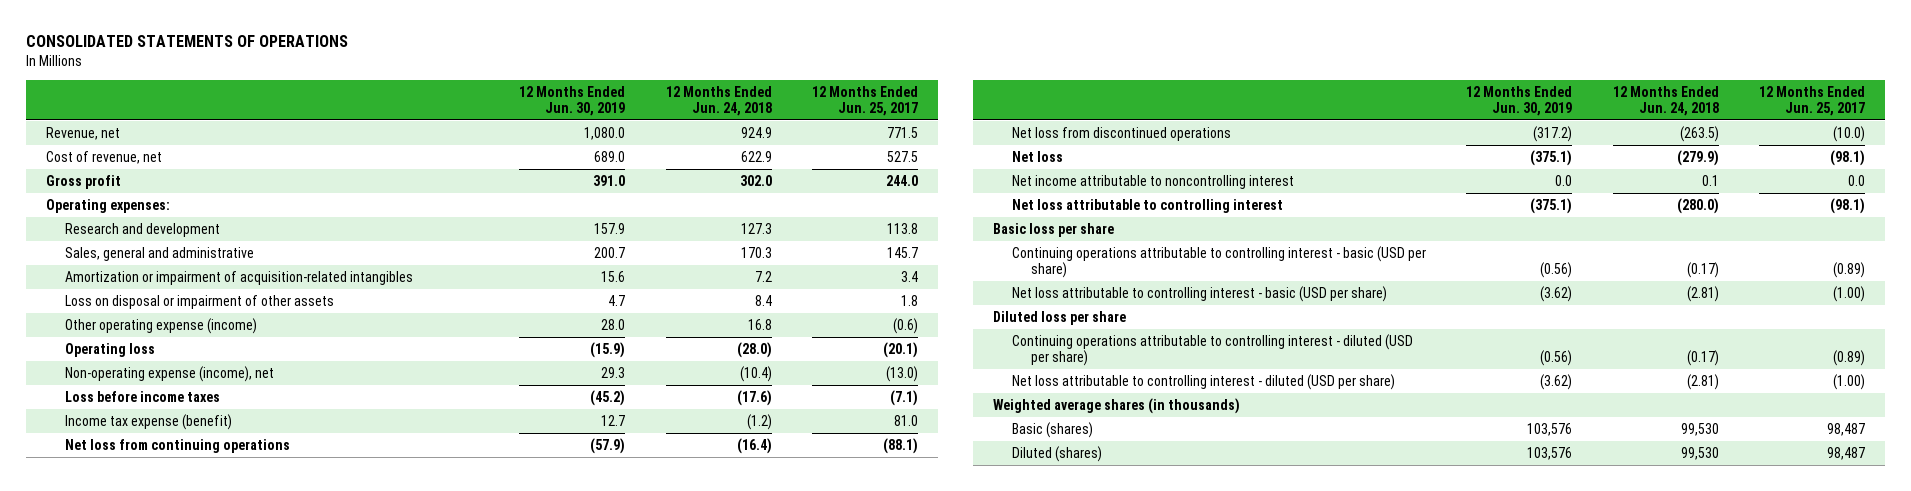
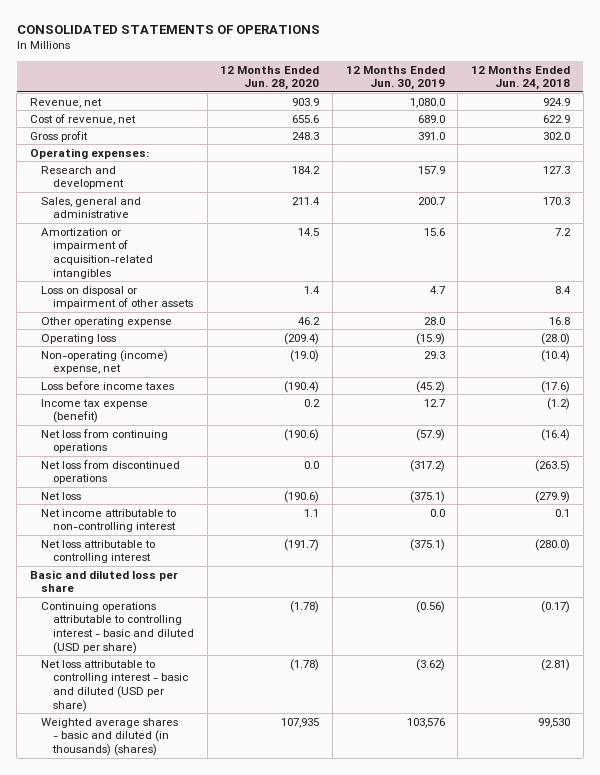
- | 12 Months Ended Jun. 30, 2019 | 12 Months Ended Jun. 24, 2018 | 12 Months Ended Jun. 25, 2017
+ | 12 Months Ended Jun. 28, 2020 | 12 Months Ended Jun. 30, 2019 | 12 Months Ended Jun. 24, 2018
- Other operating expense (income) | 28.0 | 16.8 | (0.6)
+ Other operating expense | 46.2 | 28.0 | 16.8
- Non-operating expense (income), net | 29.3 | (10.4) | (13.0)
+ Non-operating (income) expense, net | (19.0) | 29.3 | (10.4)
- Net income attributable to noncontrolling interest | 0.0 | 0.1 | 0.0
+ Net income attributable to non-controlling interest | 1.1 | 0.0 | 0.1
- Basic loss per share
- Continuing operations attributable to controlling interest - basic (USD per share) | (0.56) | (0.17) | (0.89)
- Net loss attributable to controlling interest - basic (USD per share) | (3.62) | (2.81) | (1.00)
- Diluted loss per share
- Continuing operations attributable to controlling interest - diluted (USD per share) | (0.56) | (0.17) | (0.89)
- Net loss attributable to controlling interest - diluted (USD per share) | (3.62) | (2.81) | (1.00)
- Weighted average shares (in thousands)
- Basic (shares) | 103,576 | 99,530 | 98,487
- Diluted (shares) | 103,576 | 99,530 | 98,487
+ Basic and diluted loss per share
+ Continuing operations attributable to controlling interest - basic and diluted (USD per share) | (1.78) | (0.56) | (0.17)
+ Net loss attributable to controlling interest - basic and diluted (USD per share) | (1.78) | (3.62) | (2.81)
+ Weighted average shares - basic and diluted (in thousands) (shares) | 107,935 | 103,576 | 99,530

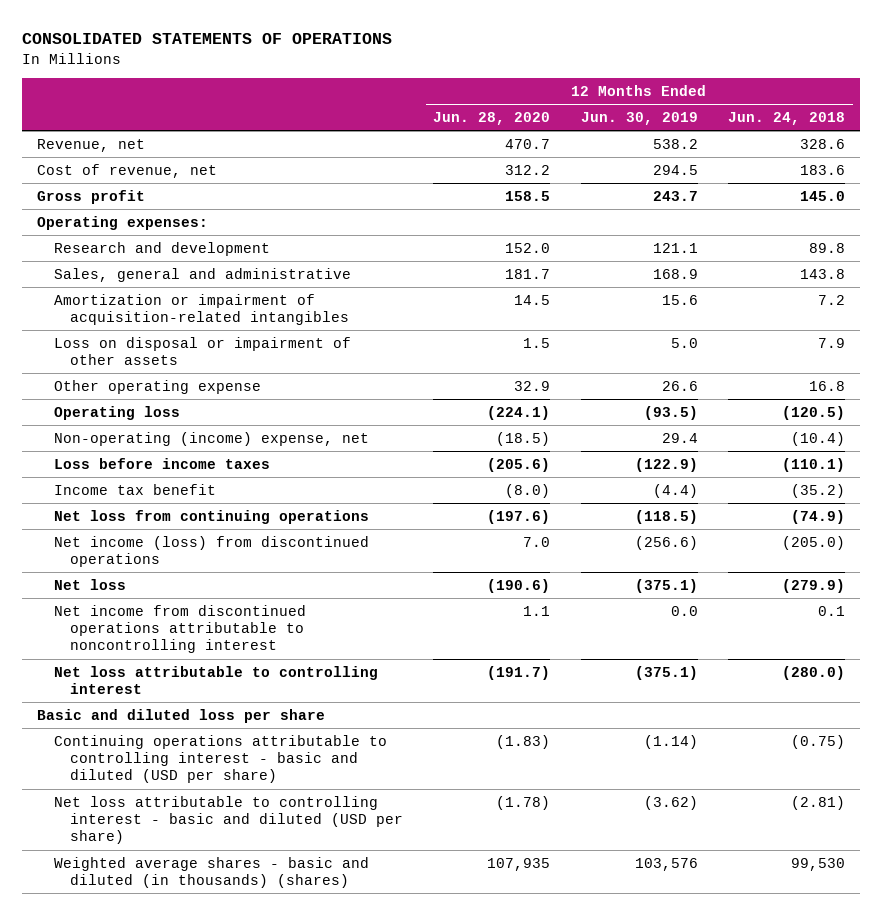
- Revenue, net | 903.9 | 1,080.0 | 924.9
- Cost of revenue, net | 655.6 | 689.0 | 622.9
- Gross profit | 248.3 | 391.0 | 302.0
+ Revenue, net | 470.7 | 538.2 | 328.6
+ Cost of revenue, net | 312.2 | 294.5 | 183.6
+ Gross profit | 158.5 | 243.7 | 145.0
- Research and development | 184.2 | 157.9 | 127.3
- Sales, general and administrative | 211.4 | 200.7 | 170.3
+ Research and development | 152.0 | 121.1 | 89.8
+ Sales, general and administrative | 181.7 | 168.9 | 143.8
- Loss on disposal or impairment of other assets | 1.4 | 4.7 | 8.4
- Other operating expense | 46.2 | 28.0 | 16.8
- Operating loss | (209.4) | (15.9) | (28.0)
- Non-operating (income) expense, net | (19.0) | 29.3 | (10.4)
- Loss before income taxes | (190.4) | (45.2) | (17.6)
- Income tax expense (benefit) | 0.2 | 12.7 | (1.2)
- Net loss from continuing operations | (190.6) | (57.9) | (16.4)
- Net loss from discontinued operations | 0.0 | (317.2) | (263.5)
+ Loss on disposal or impairment of other assets | 1.5 | 5.0 | 7.9
+ Other operating expense | 32.9 | 26.6 | 16.8
+ Operating loss | (224.1) | (93.5) | (120.5)
+ Non-operating (income) expense, net | (18.5) | 29.4 | (10.4)
+ Loss before income taxes | (205.6) | (122.9) | (110.1)
+ Income tax benefit | (8.0) | (4.4) | (35.2)
+ Net loss from continuing operations | (197.6) | (118.5) | (74.9)
+ Net income (loss) from discontinued operations | 7.0 | (256.6) | (205.0)
- Net income attributable to non-controlling interest | 1.1 | 0.0 | 0.1
+ Net income from discontinued operations attributable to noncontrolling interest | 1.1 | 0.0 | 0.1
- Continuing operations attributable to controlling interest - basic and diluted (USD per share) | (1.78) | (0.56) | (0.17)
+ Continuing operations attributable to controlling interest - basic and diluted (USD per share) | (1.83) | (1.14) | (0.75)

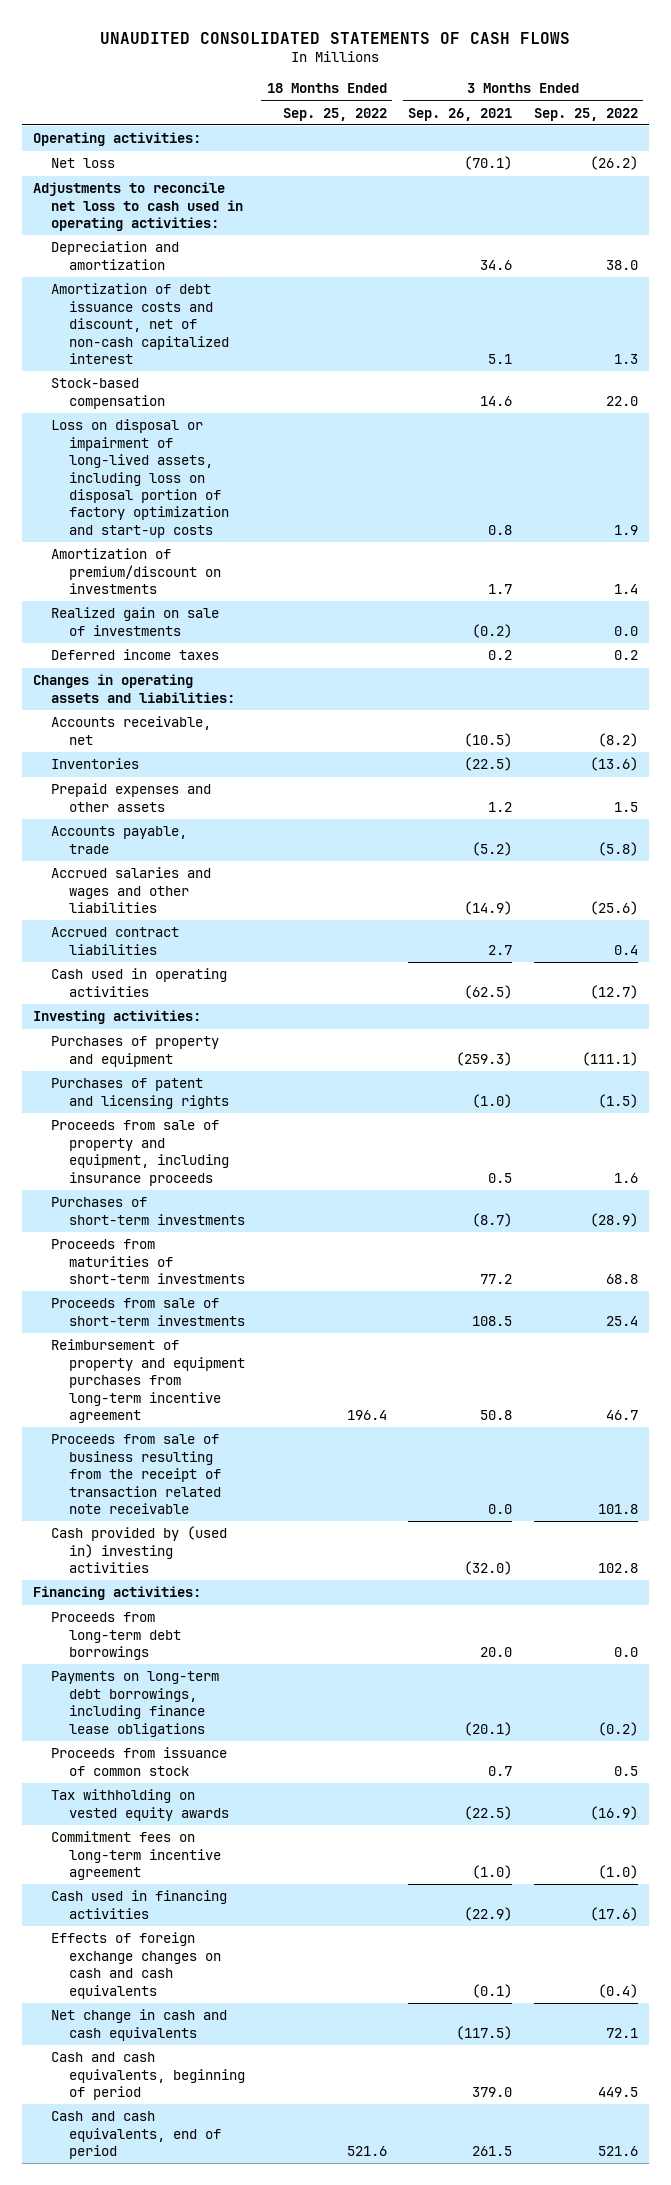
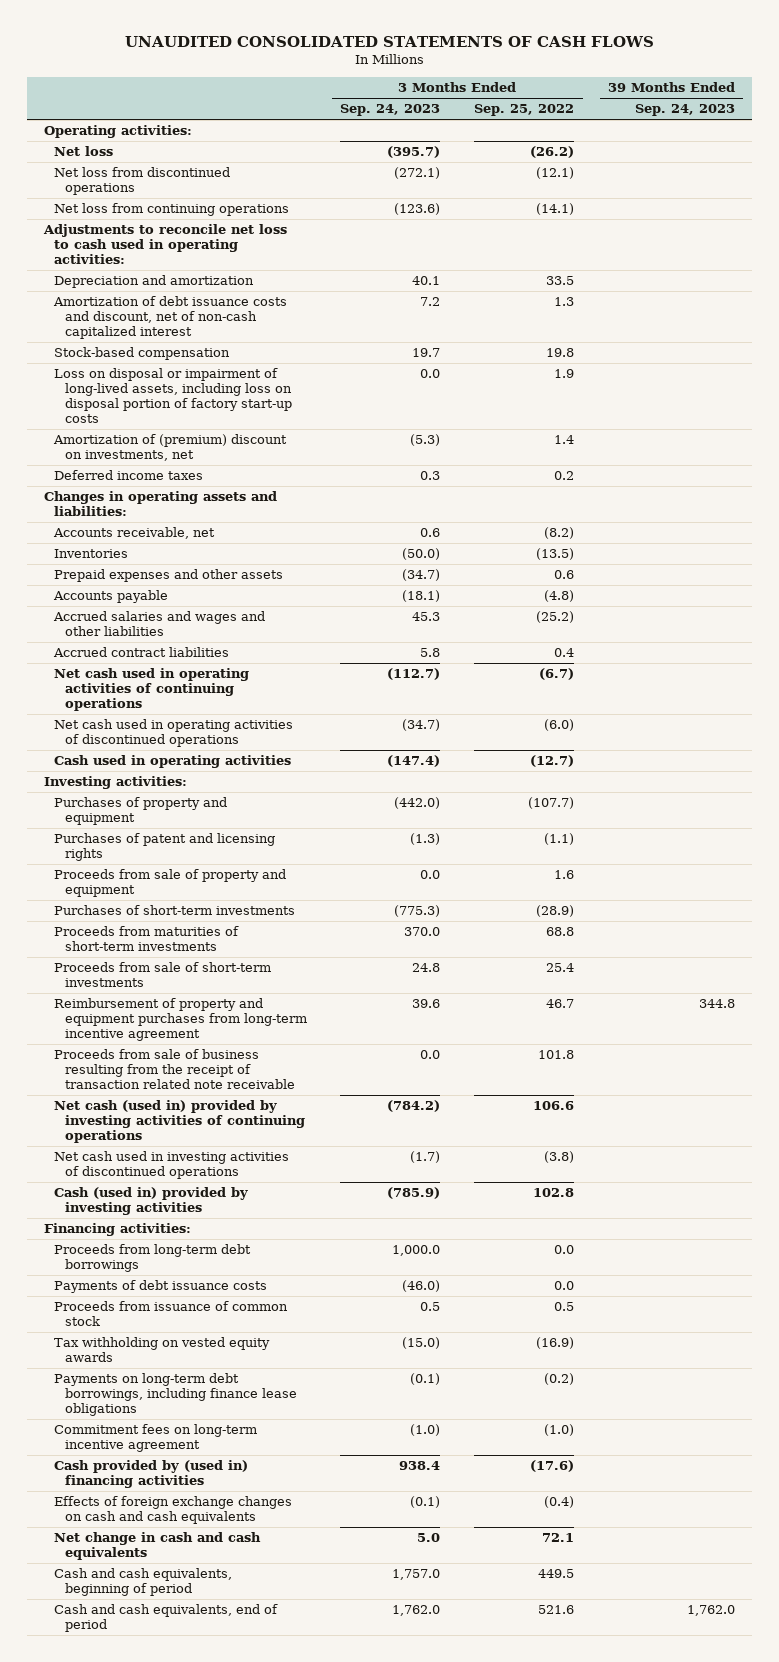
- | 18 Months Ended Sep. 25, 2022 | 3 Months Ended Sep. 26, 2021 | 3 Months Ended Sep. 25, 2022
+ | 3 Months Ended Sep. 24, 2023 | 3 Months Ended Sep. 25, 2022 | 39 Months Ended Sep. 24, 2023
+ Net loss from discontinued operations | (272.1) | (12.1) |
+ Net loss from continuing operations | (123.6) | (14.1) |
- Depreciation and amortization | | 34.6 | 38.0
+ Depreciation and amortization | 40.1 | 33.5 |
- Stock-based compensation | | 14.6 | 22.0
- Loss on disposal or impairment of long-lived assets, including loss on disposal portion of factory optimization and start-up costs | | 0.8 | 1.9
- Amortization of premium/discount on investments | | 1.7 | 1.4
- Realized gain on sale of investments | | (0.2) | 0.0
+ Stock-based compensation | 19.7 | 19.8 |
+ Loss on disposal or impairment of long-lived assets, including loss on disposal portion of factory start-up costs | 0.0 | 1.9 |
+ Amortization of (premium) discount on investments, net | (5.3) | 1.4 |
- Inventories | | (22.5) | (13.6)
- Prepaid expenses and other assets | | 1.2 | 1.5
- Accounts payable, trade | | (5.2) | (5.8)
- Accrued salaries and wages and other liabilities | | (14.9) | (25.6)
+ Inventories | (50.0) | (13.5) |
+ Prepaid expenses and other assets | (34.7) | 0.6 |
+ Accounts payable | (18.1) | (4.8) |
+ Accrued salaries and wages and other liabilities | 45.3 | (25.2) |
+ Net cash used in operating activities of continuing operations | (112.7) | (6.7) |
+ Net cash used in operating activities of discontinued operations | (34.7) | (6.0) |
- Purchases of property and equipment | | (259.3) | (111.1)
- Purchases of patent and licensing rights | | (1.0) | (1.5)
- Proceeds from sale of property and equipment, including insurance proceeds | | 0.5 | 1.6
+ Purchases of property and equipment | (442.0) | (107.7) |
+ Purchases of patent and licensing rights | (1.3) | (1.1) |
+ Proceeds from sale of property and equipment | 0.0 | 1.6 |
- Cash provided by (used in) investing activities | | (32.0) | 102.8
+ Net cash (used in) provided by investing activities of continuing operations | (784.2) | 106.6 |
+ Net cash used in investing activities of discontinued operations | (1.7) | (3.8) |
+ Cash (used in) provided by investing activities | (785.9) | 102.8 |
+ Payments of debt issuance costs | (46.0) | 0.0 |
moved down: Payments on long-term debt borrowings, including finance lease obligations | (0.1) | (0.2) |
- Cash used in financing activities | | (22.9) | (17.6)
+ Cash provided by (used in) financing activities | 938.4 | (17.6) |

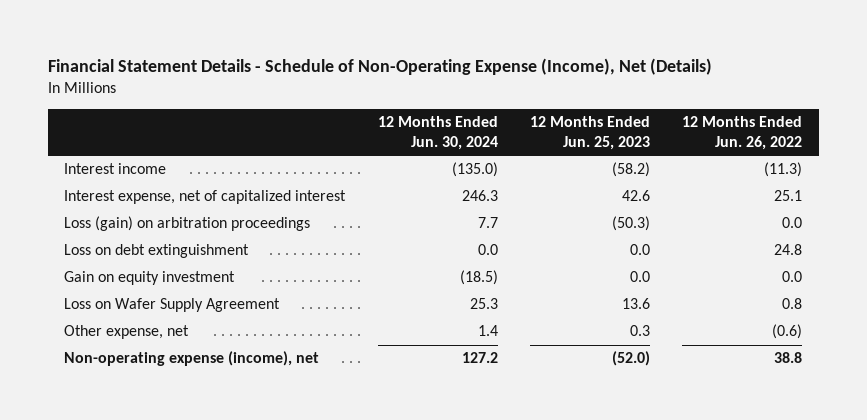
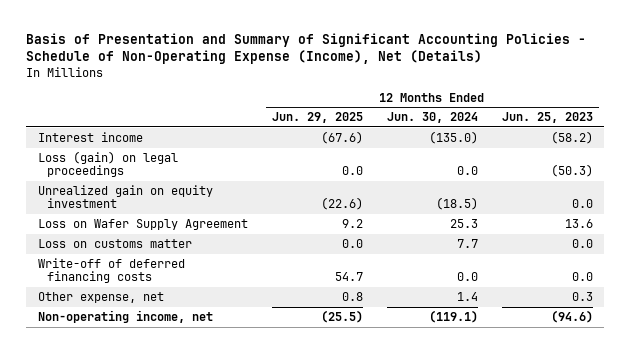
- Financial Statement Details - Schedule of Non-Operating Expense (Income), Net (Details)
+ Basis of Presentation and Summary of Significant Accounting Policies - Schedule of Non-Operating Expense (Income), Net (Details)
- | 12 Months Ended Jun. 30, 2024 | 12 Months Ended Jun. 25, 2023 | 12 Months Ended Jun. 26, 2022
+ | 12 Months Ended Jun. 29, 2025 | 12 Months Ended Jun. 30, 2024 | 12 Months Ended Jun. 25, 2023
- Interest expense, net of capitalized interest | 246.3 | 42.6 | 25.1
- Loss (gain) on arbitration proceedings | 7.7 | (50.3) | 0.0
- Loss on debt extinguishment | 0.0 | 0.0 | 24.8
- Gain on equity investment | (18.5) | 0.0 | 0.0
+ Loss (gain) on legal proceedings | 0.0 | 0.0 | (50.3)
+ Unrealized gain on equity investment | (22.6) | (18.5) | 0.0
+ Loss on customs matter | 0.0 | 7.7 | 0.0
+ Write-off of deferred financing costs | 54.7 | 0.0 | 0.0
- Non-operating expense (income), net | 127.2 | (52.0) | 38.8
+ Non-operating income, net | (25.5) | (119.1) | (94.6)

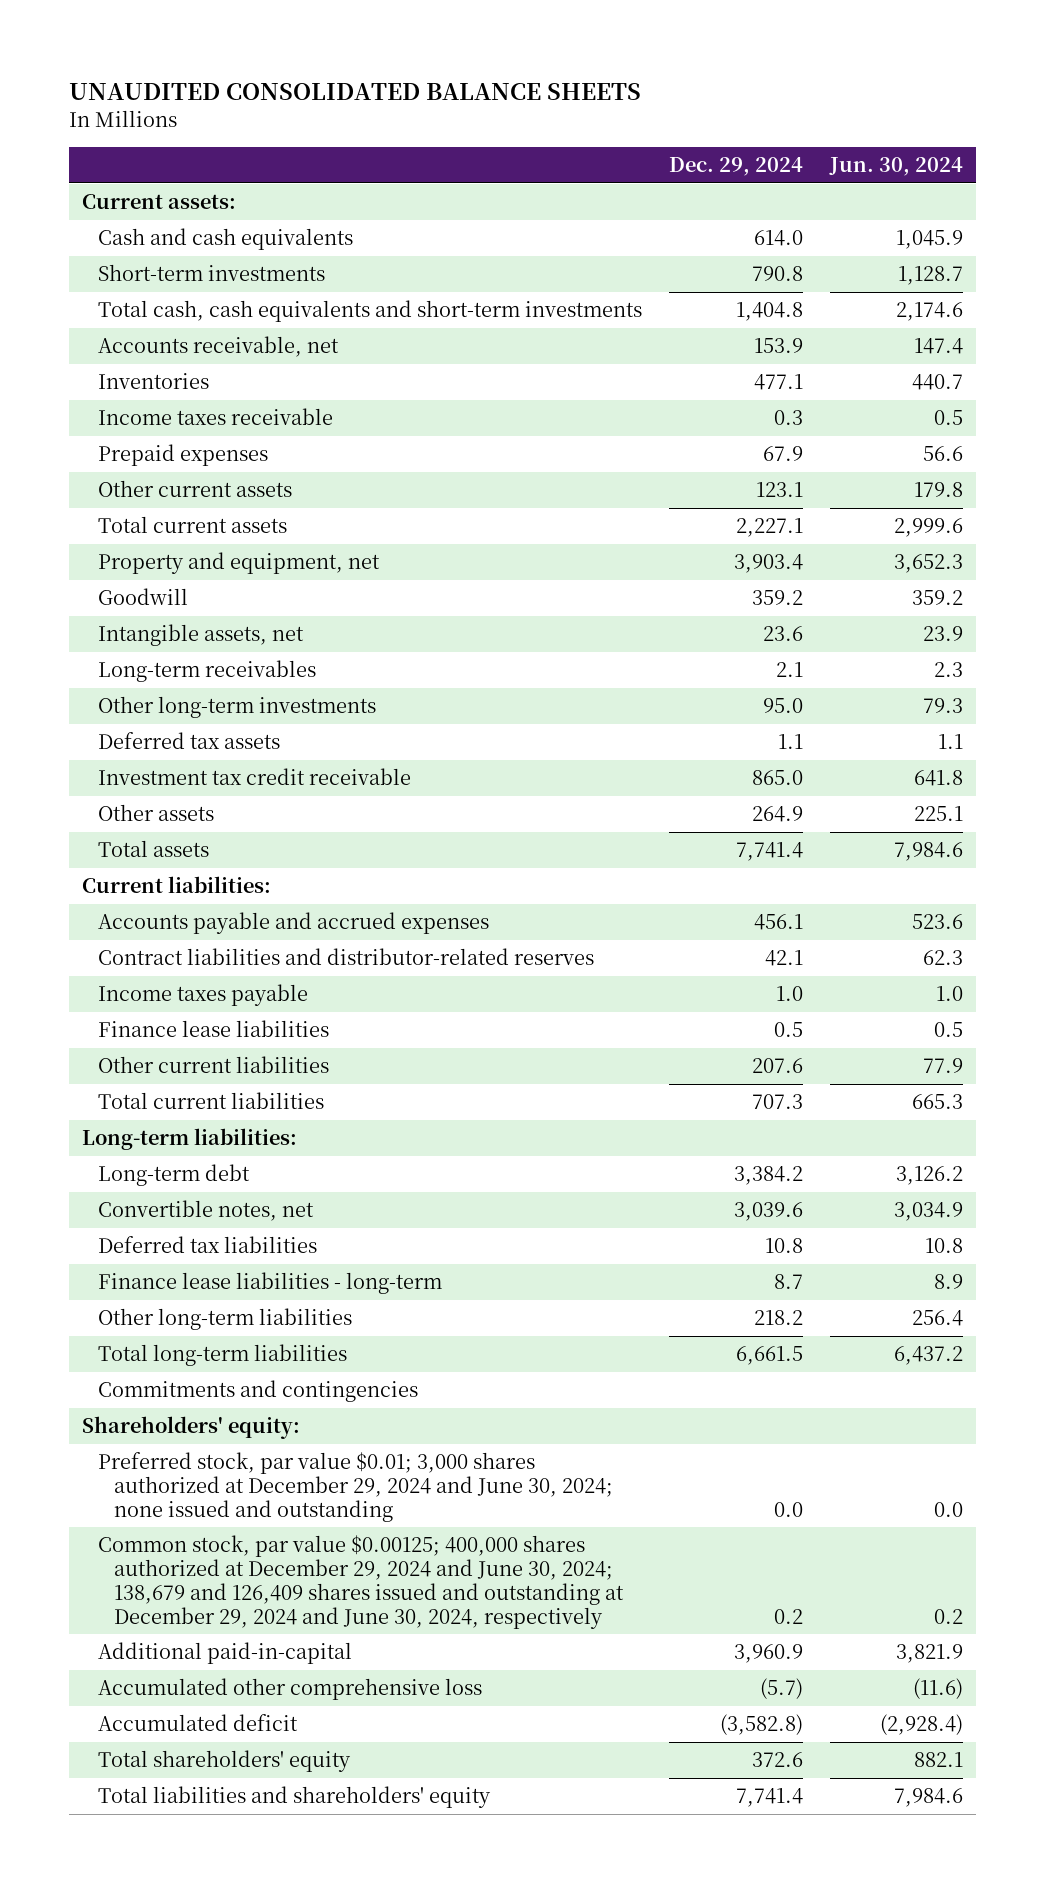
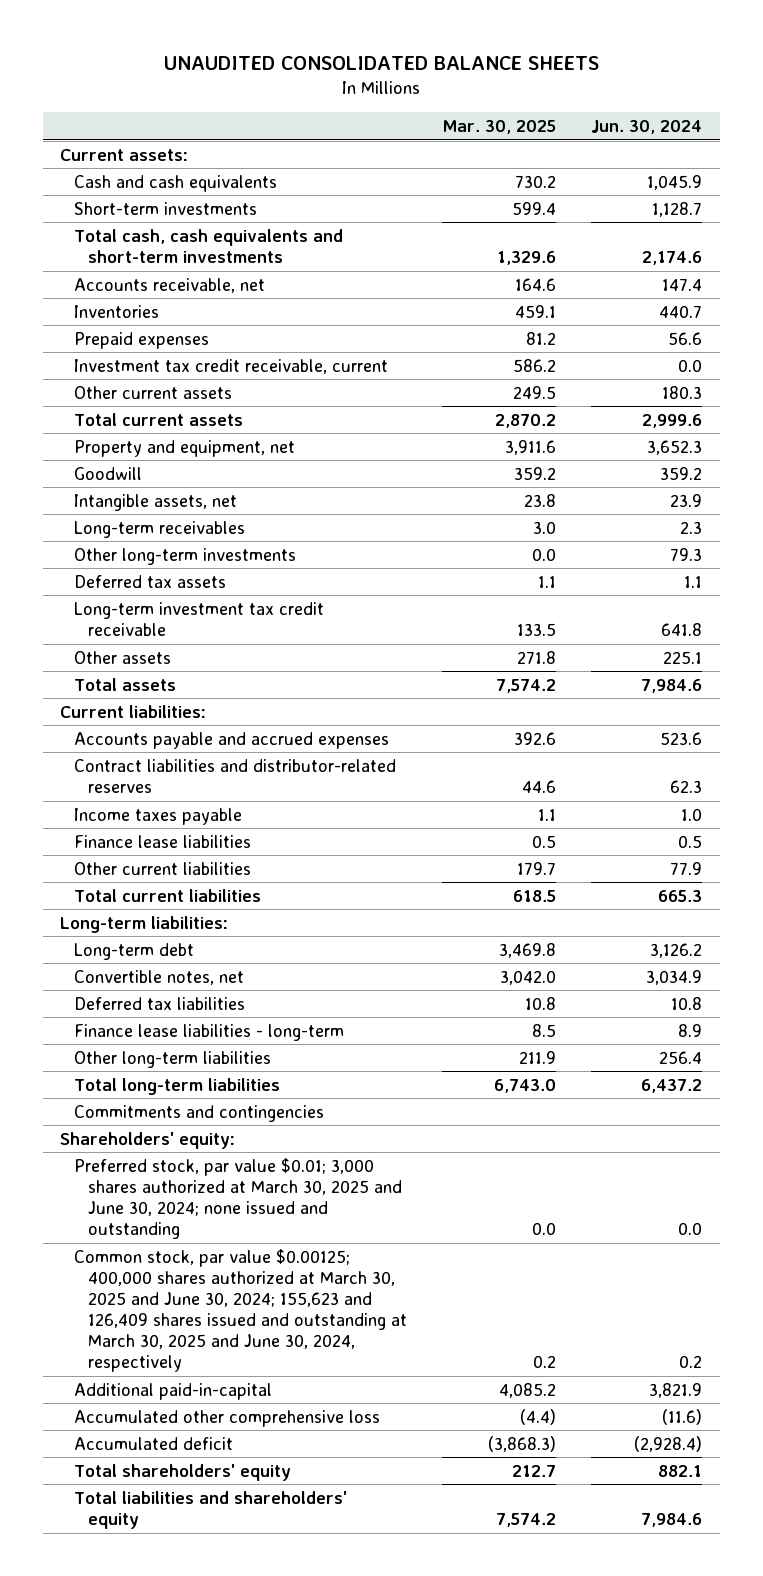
- | Dec. 29, 2024 | Jun. 30, 2024
+ | Mar. 30, 2025 | Jun. 30, 2024
- Income taxes receivable | 0.3 | 0.5
- Other current assets | 123.1 | 179.8
+ Investment tax credit receivable, current | 586.2 | 0.0
+ Other current assets | 249.5 | 180.3
- Investment tax credit receivable | 865.0 | 641.8
+ Long-term investment tax credit receivable | 133.5 | 641.8
- Preferred stock, par value $0.01; 3,000 shares authorized at December 29, 2024 and June 30, 2024; none issued and outstanding | 0.0 | 0.0
- Common stock, par value $0.00125; 400,000 shares authorized at December 29, 2024 and June 30, 2024; 138,679 and 126,409 shares issued and outstanding at December 29, 2024 and June 30, 2024, respectively | 0.2 | 0.2
+ Preferred stock, par value $0.01; 3,000 shares authorized at March 30, 2025 and June 30, 2024; none issued and outstanding | 0.0 | 0.0
+ Common stock, par value $0.00125; 400,000 shares authorized at March 30, 2025 and June 30, 2024; 155,623 and 126,409 shares issued and outstanding at March 30, 2025 and June 30, 2024, respectively | 0.2 | 0.2

